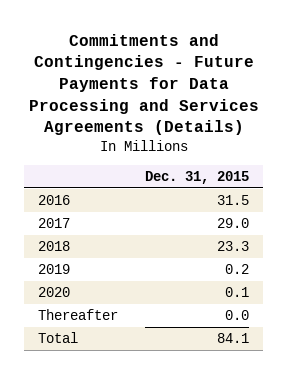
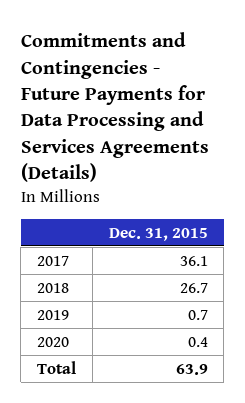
- 2016 | 31.5
- 2017 | 29.0
- 2018 | 23.3
- 2019 | 0.2
- 2020 | 0.1
- Thereafter | 0.0
- Total | 84.1
+ 2017 | 36.1
+ 2018 | 26.7
+ 2019 | 0.7
+ 2020 | 0.4
+ Total | 63.9

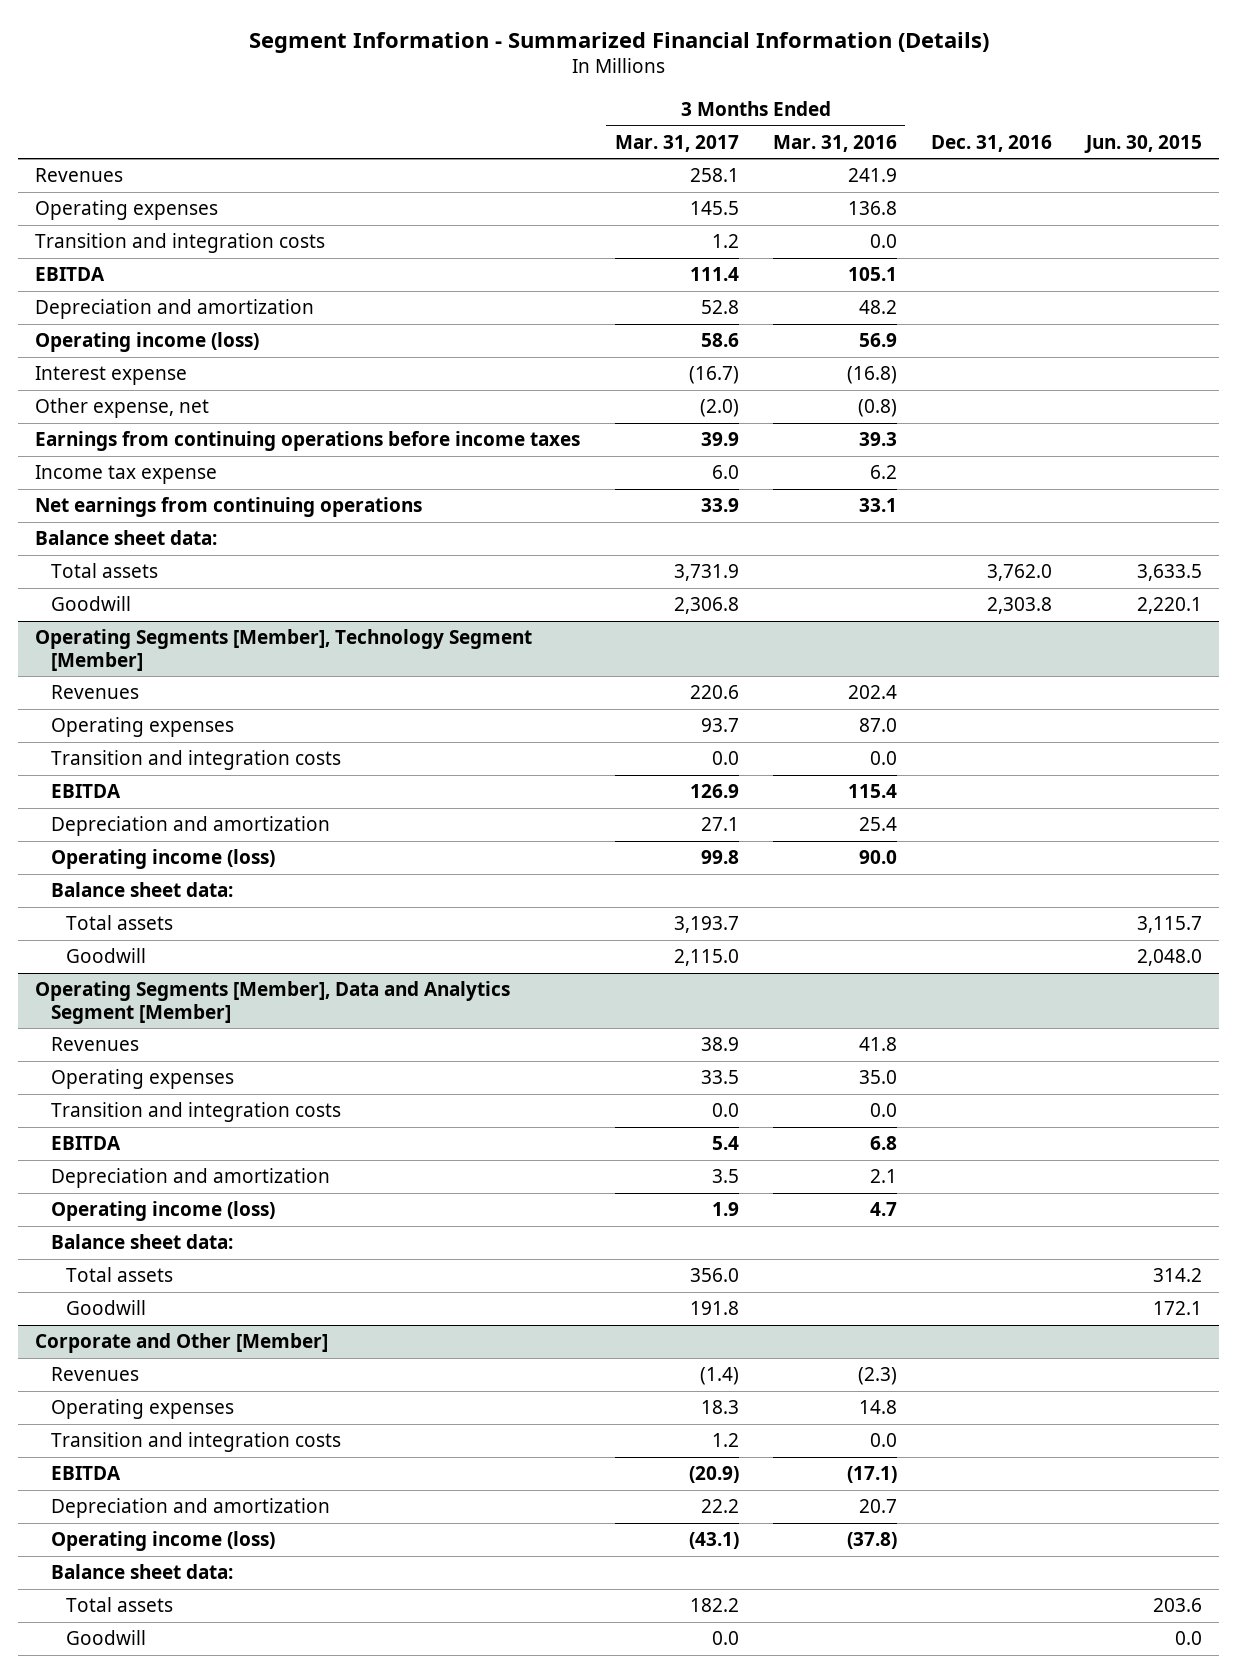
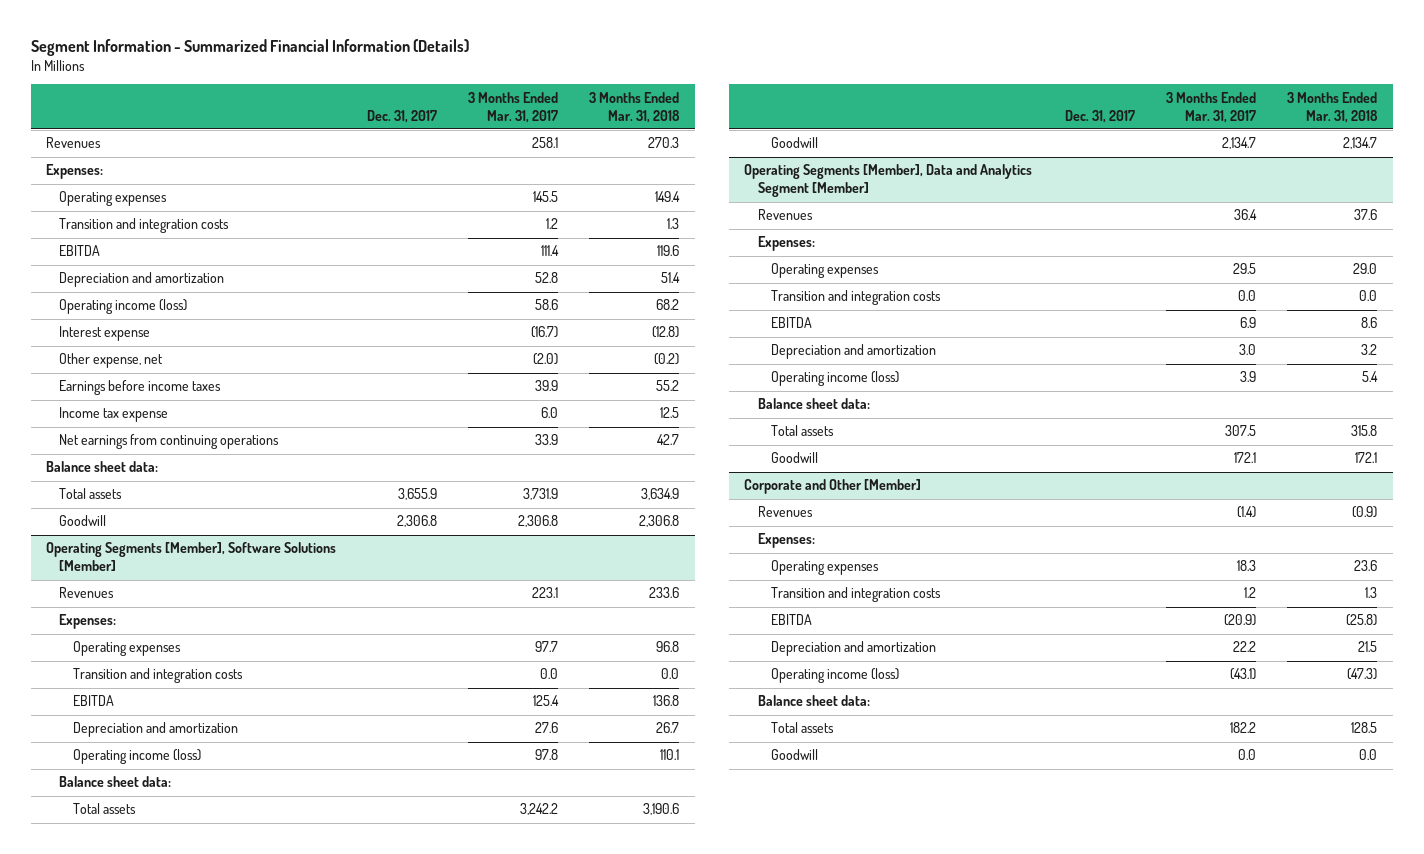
- | 3 Months Ended Mar. 31, 2017 | 3 Months Ended Mar. 31, 2016 | Dec. 31, 2016 | Jun. 30, 2015
+ | Dec. 31, 2017 | 3 Months Ended Mar. 31, 2017 | 3 Months Ended Mar. 31, 2018
+ Expenses:
- Earnings from continuing operations before income taxes | 39.9 | 39.3 | |
+ Earnings before income taxes | | 39.9 | 55.2
- Operating Segments [Member], Technology Segment [Member]
- Revenues | 220.6 | 202.4 | |
- Operating expenses | 93.7 | 87.0 | |
+ Operating Segments [Member], Software Solutions [Member]
+ Revenues | | 223.1 | 233.6
+ Expenses:
+ Operating expenses | | 97.7 | 96.8
- EBITDA | 126.9 | 115.4 | |
- Depreciation and amortization | 27.1 | 25.4 | |
- Operating income (loss) | 99.8 | 90.0 | |
+ EBITDA | | 125.4 | 136.8
+ Depreciation and amortization | | 27.6 | 26.7
+ Operating income (loss) | | 97.8 | 110.1
- Total assets | 3,193.7 | | | 3,115.7
- Goodwill | 2,115.0 | | | 2,048.0
+ Total assets | | 3,242.2 | 3,190.6
+ Goodwill | | 2,134.7 | 2,134.7
@ Operating Segments [Member], Data and Analytics Segment [Member]
- Revenues | 38.9 | 41.8 | |
- Operating expenses | 33.5 | 35.0 | |
+ Revenues | | 36.4 | 37.6
+ Expenses:
+ Operating expenses | | 29.5 | 29.0
- EBITDA | 5.4 | 6.8 | |
- Depreciation and amortization | 3.5 | 2.1 | |
- Operating income (loss) | 1.9 | 4.7 | |
+ EBITDA | | 6.9 | 8.6
+ Depreciation and amortization | | 3.0 | 3.2
+ Operating income (loss) | | 3.9 | 5.4
- Total assets | 356.0 | | | 314.2
- Goodwill | 191.8 | | | 172.1
+ Total assets | | 307.5 | 315.8
+ Goodwill | | 172.1 | 172.1
@ Corporate and Other [Member]
+ Expenses:

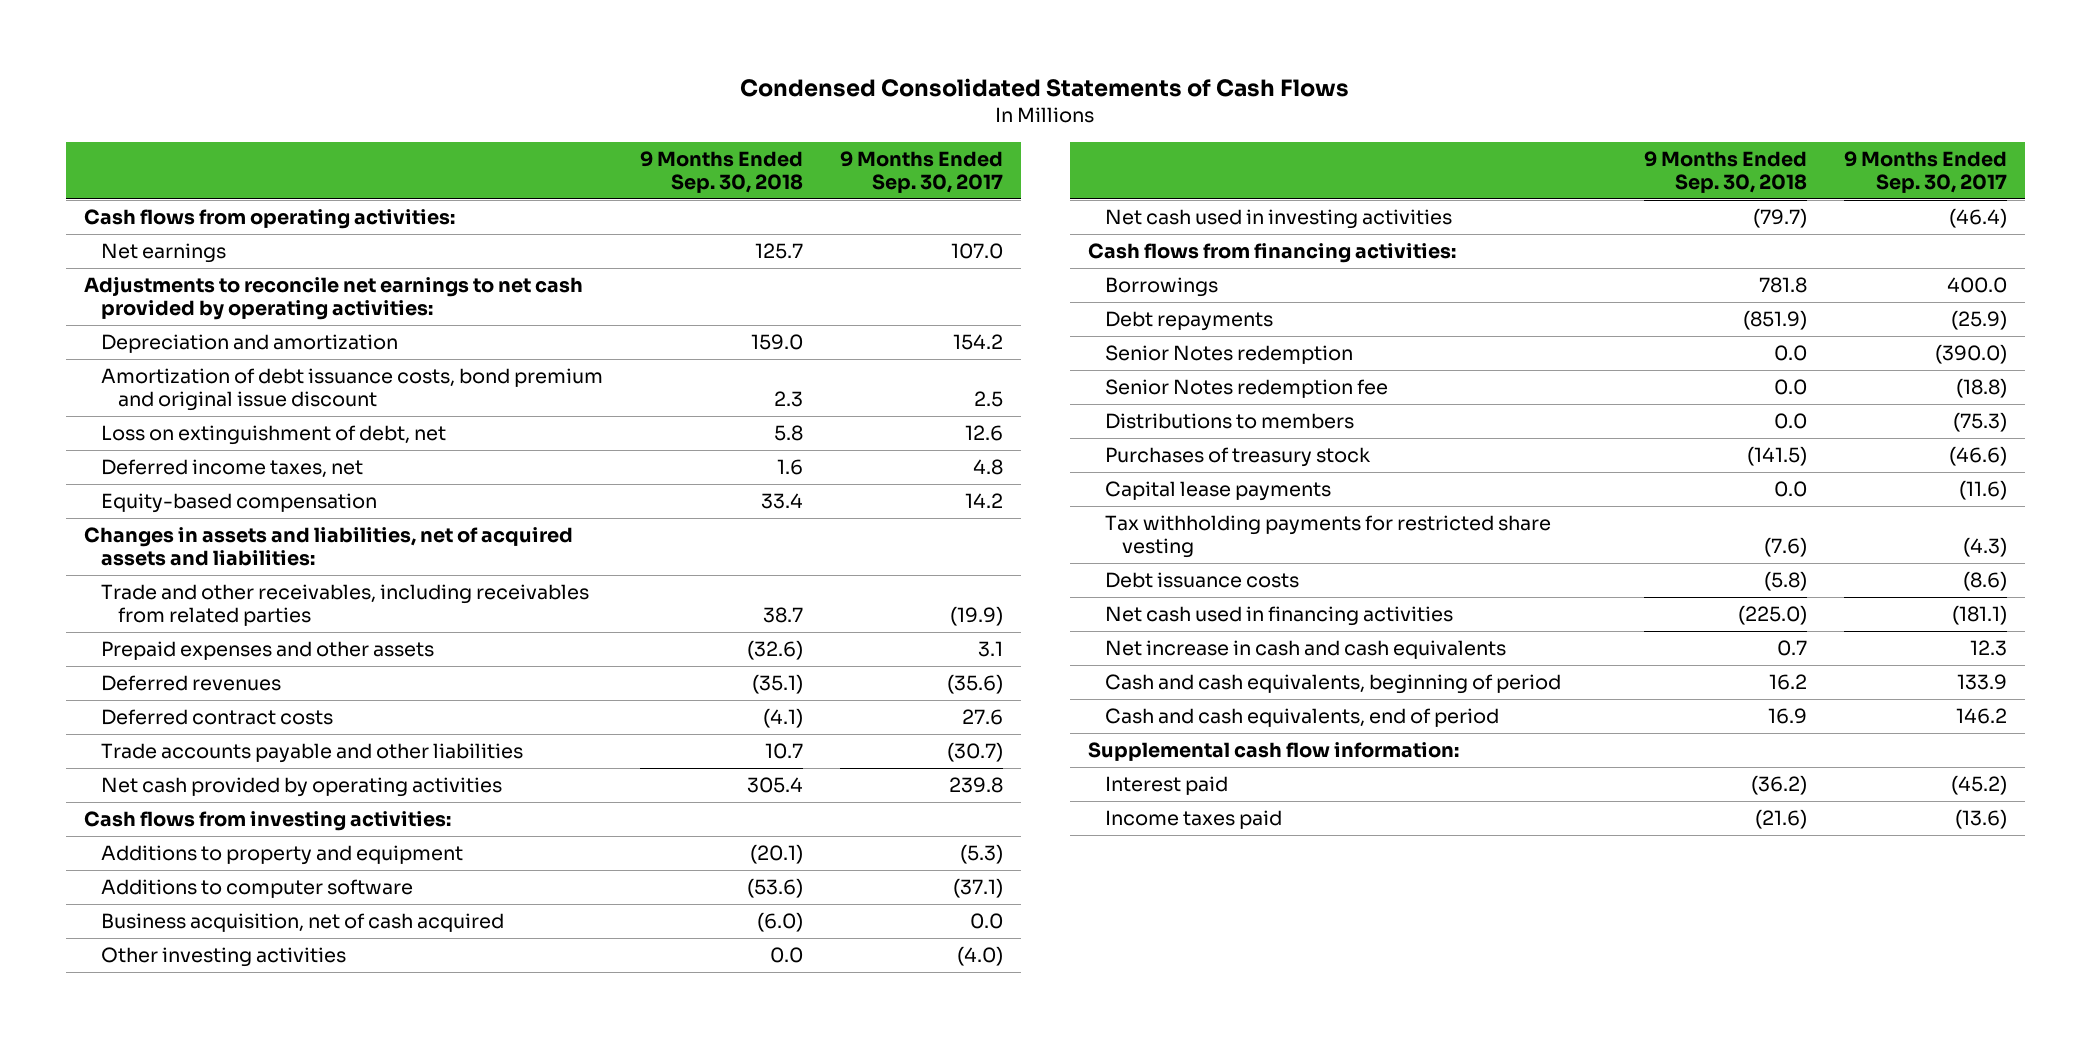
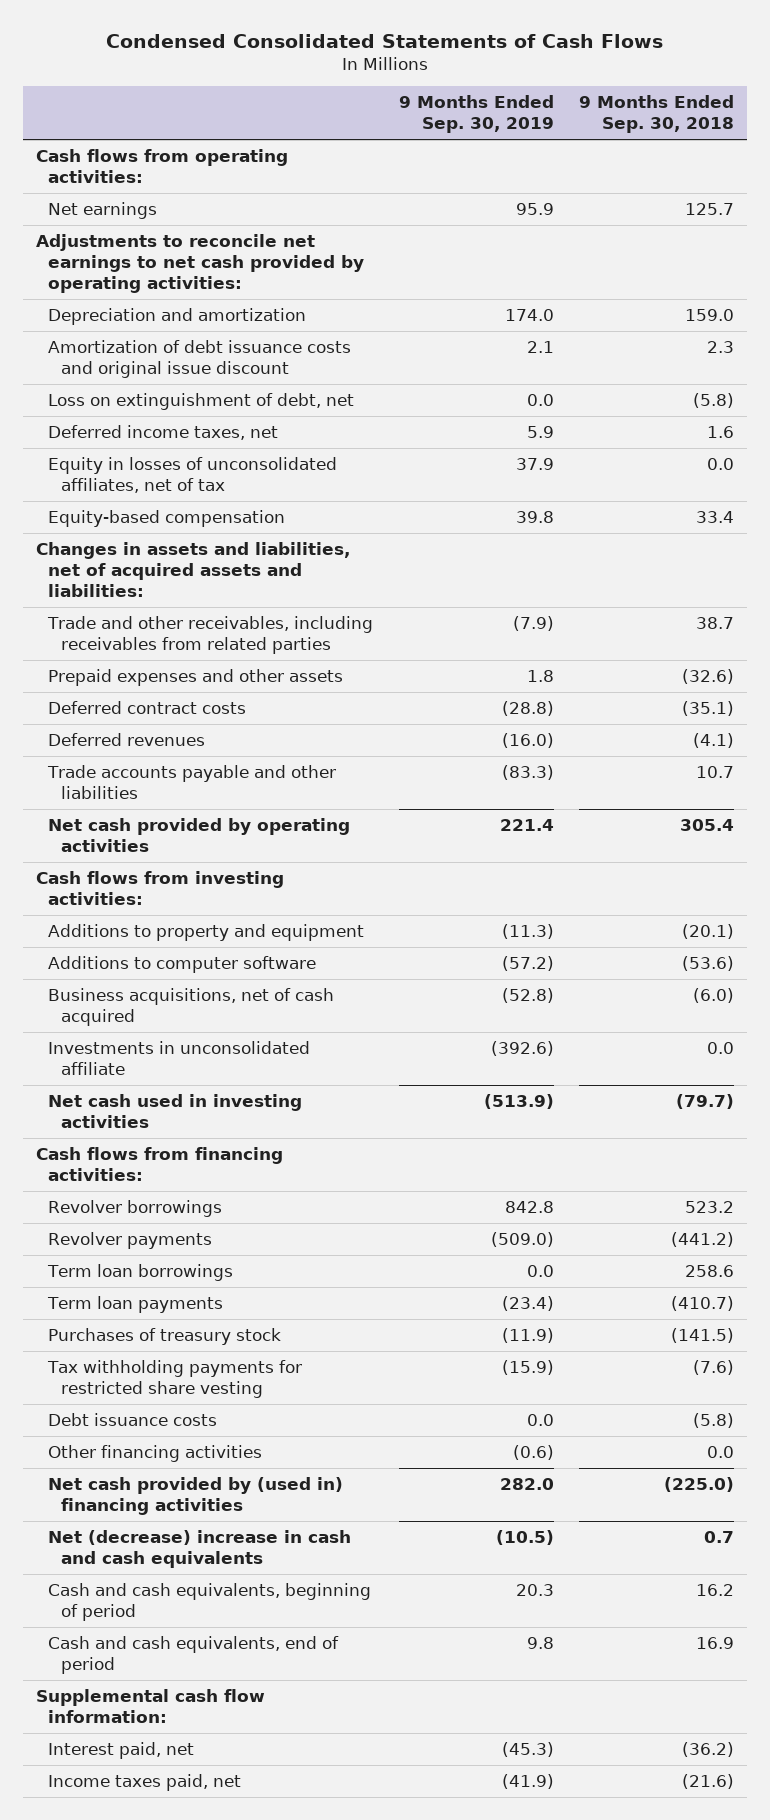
- | 9 Months Ended Sep. 30, 2018 | 9 Months Ended Sep. 30, 2017
+ | 9 Months Ended Sep. 30, 2019 | 9 Months Ended Sep. 30, 2018
- Amortization of debt issuance costs, bond premium and original issue discount | 2.3 | 2.5
- Loss on extinguishment of debt, net | 5.8 | 12.6
+ Amortization of debt issuance costs and original issue discount | 2.1 | 2.3
+ Loss on extinguishment of debt, net | 0.0 | (5.8)
+ Equity in losses of unconsolidated affiliates, net of tax | 37.9 | 0.0
- Deferred revenues | (35.1) | (35.6)
- Deferred contract costs | (4.1) | 27.6
+ Deferred contract costs | (28.8) | (35.1)
+ Deferred revenues | (16.0) | (4.1)
- Business acquisition, net of cash acquired | (6.0) | 0.0
- Other investing activities | 0.0 | (4.0)
+ Business acquisitions, net of cash acquired | (52.8) | (6.0)
+ Investments in unconsolidated affiliate | (392.6) | 0.0
- Borrowings | 781.8 | 400.0
- Debt repayments | (851.9) | (25.9)
- Senior Notes redemption | 0.0 | (390.0)
- Senior Notes redemption fee | 0.0 | (18.8)
- Distributions to members | 0.0 | (75.3)
+ Revolver borrowings | 842.8 | 523.2
+ Revolver payments | (509.0) | (441.2)
+ Term loan borrowings | 0.0 | 258.6
+ Term loan payments | (23.4) | (410.7)
- Capital lease payments | 0.0 | (11.6)
- Net cash used in financing activities | (225.0) | (181.1)
- Net increase in cash and cash equivalents | 0.7 | 12.3
+ Other financing activities | (0.6) | 0.0
+ Net cash provided by (used in) financing activities | 282.0 | (225.0)
+ Net (decrease) increase in cash and cash equivalents | (10.5) | 0.7
- Interest paid | (36.2) | (45.2)
- Income taxes paid | (21.6) | (13.6)
+ Interest paid, net | (45.3) | (36.2)
+ Income taxes paid, net | (41.9) | (21.6)

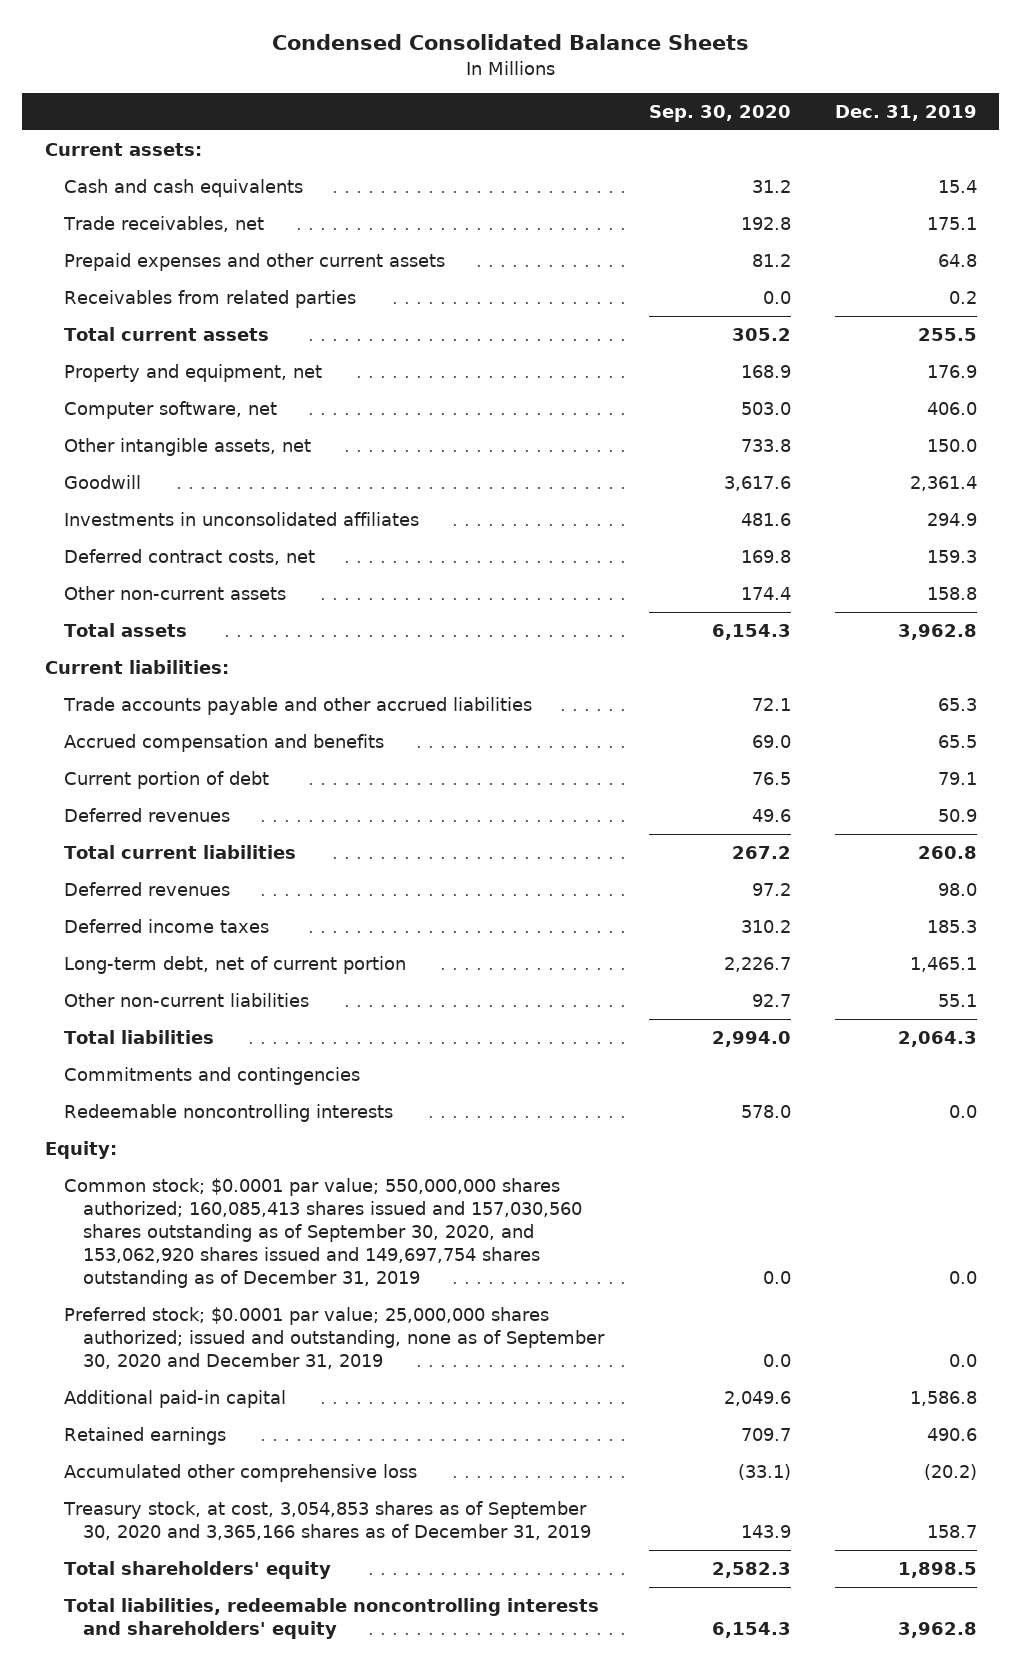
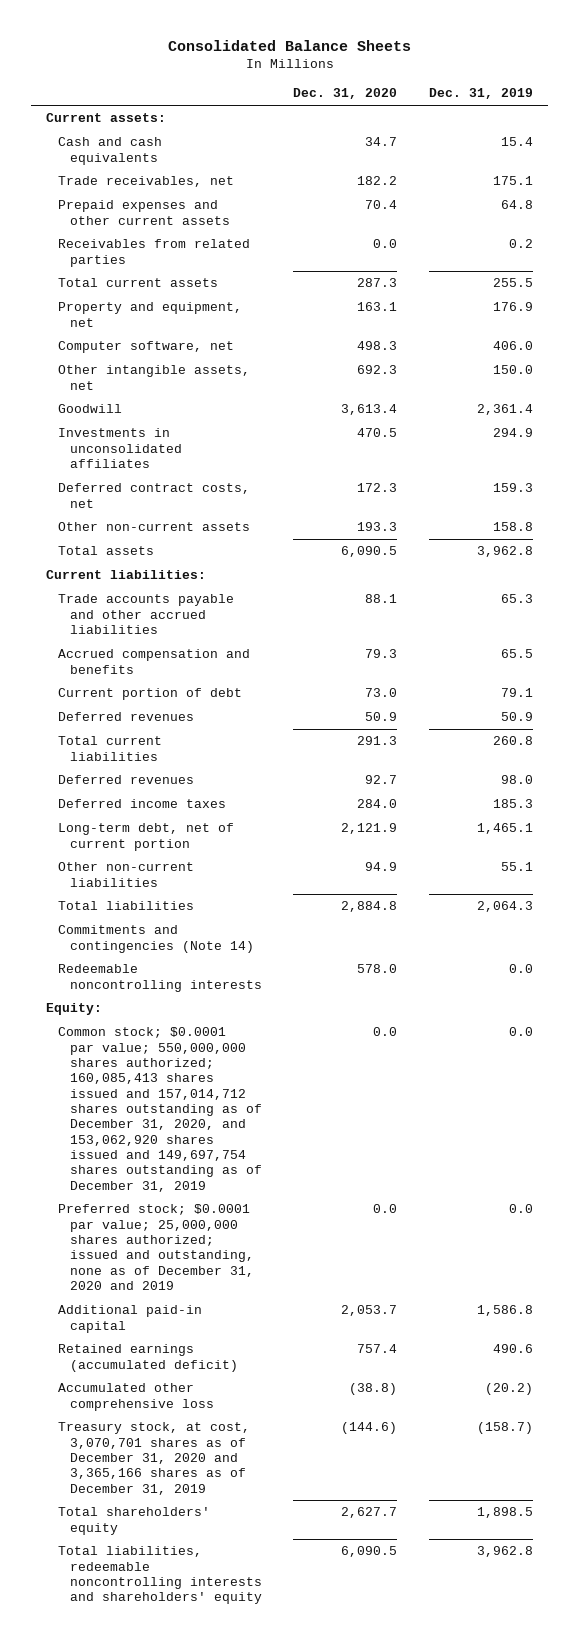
- Condensed Consolidated Balance Sheets
+ Consolidated Balance Sheets
- | Sep. 30, 2020 | Dec. 31, 2019
+ | Dec. 31, 2020 | Dec. 31, 2019
- Commitments and contingencies
+ Commitments and contingencies (Note 14)
- Common stock; $0.0001 par value; 550,000,000 shares authorized; 160,085,413 shares issued and 157,030,560 shares outstanding as of September 30, 2020, and 153,062,920 shares issued and 149,697,754 shares outstanding as of December 31, 2019 | 0.0 | 0.0
- Preferred stock; $0.0001 par value; 25,000,000 shares authorized; issued and outstanding, none as of September 30, 2020 and December 31, 2019 | 0.0 | 0.0
+ Common stock; $0.0001 par value; 550,000,000 shares authorized; 160,085,413 shares issued and 157,014,712 shares outstanding as of December 31, 2020, and 153,062,920 shares issued and 149,697,754 shares outstanding as of December 31, 2019 | 0.0 | 0.0
+ Preferred stock; $0.0001 par value; 25,000,000 shares authorized; issued and outstanding, none as of December 31, 2020 and 2019 | 0.0 | 0.0
- Retained earnings | 709.7 | 490.6
+ Retained earnings (accumulated deficit) | 757.4 | 490.6
- Treasury stock, at cost, 3,054,853 shares as of September 30, 2020 and 3,365,166 shares as of December 31, 2019 | 143.9 | 158.7
+ Treasury stock, at cost, 3,070,701 shares as of December 31, 2020 and 3,365,166 shares as of December 31, 2019 | (144.6) | (158.7)

